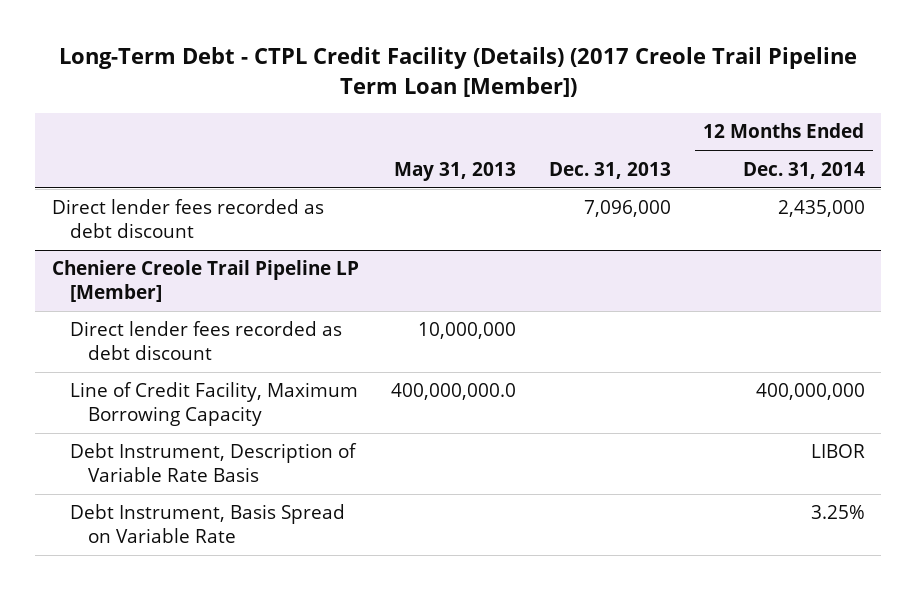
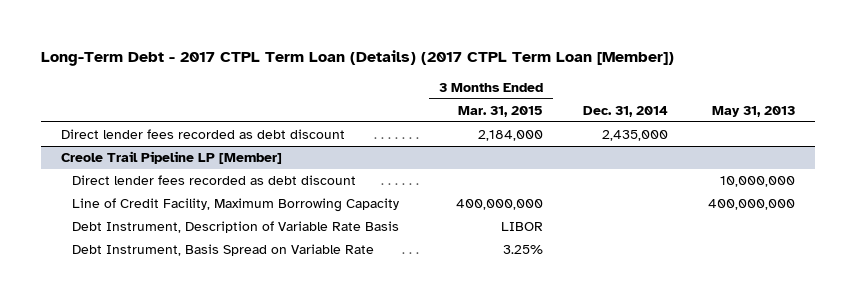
- Long-Term Debt - CTPL Credit Facility (Details) (2017 Creole Trail Pipeline Term Loan [Member])
+ Long-Term Debt - 2017 CTPL Term Loan (Details) (2017 CTPL Term Loan [Member])
- | May 31, 2013 | Dec. 31, 2013 | 12 Months Ended Dec. 31, 2014
+ | 3 Months Ended Mar. 31, 2015 | Dec. 31, 2014 | May 31, 2013
- Cheniere Creole Trail Pipeline LP [Member]
+ Creole Trail Pipeline LP [Member]
- Line of Credit Facility, Maximum Borrowing Capacity | 400,000,000.0 | | 400,000,000
+ Line of Credit Facility, Maximum Borrowing Capacity | 400,000,000 | | 400,000,000

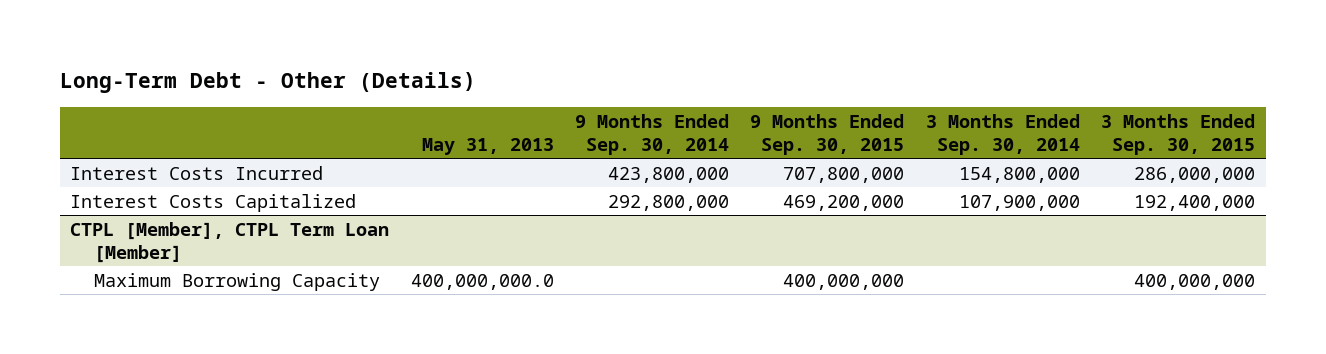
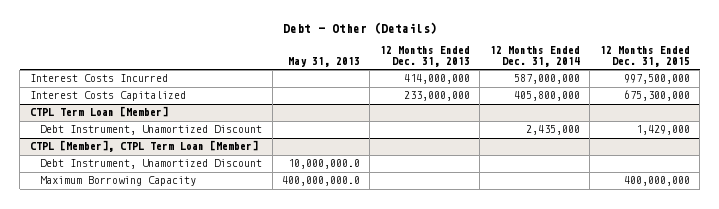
- Long-Term Debt - Other (Details)
+ Debt - Other (Details)
- | May 31, 2013 | 9 Months Ended Sep. 30, 2014 | 9 Months Ended Sep. 30, 2015 | 3 Months Ended Sep. 30, 2014 | 3 Months Ended Sep. 30, 2015
+ | May 31, 2013 | 12 Months Ended Dec. 31, 2013 | 12 Months Ended Dec. 31, 2014 | 12 Months Ended Dec. 31, 2015
+ CTPL Term Loan [Member]
+ Debt Instrument, Unamortized Discount | | | 2,435,000 | 1,429,000
@ CTPL [Member], CTPL Term Loan [Member]
+ Debt Instrument, Unamortized Discount | 10,000,000.0 | | |

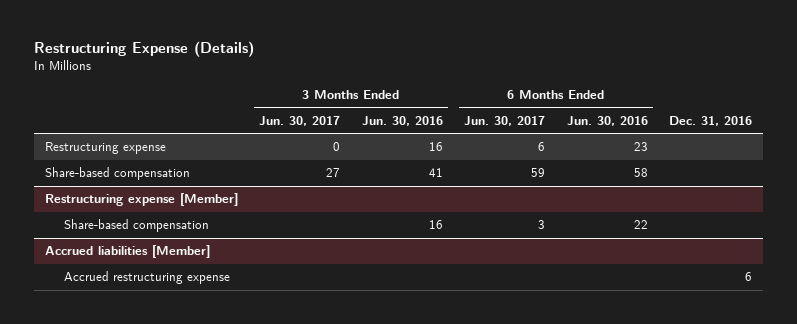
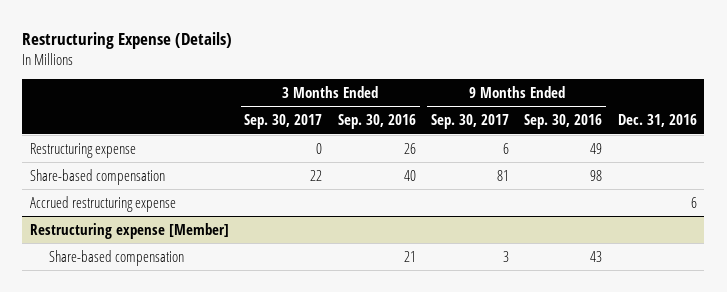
- | 3 Months Ended Jun. 30, 2017 | 3 Months Ended Jun. 30, 2016 | 6 Months Ended Jun. 30, 2017 | 6 Months Ended Jun. 30, 2016 | Dec. 31, 2016
+ | 3 Months Ended Sep. 30, 2017 | 3 Months Ended Sep. 30, 2016 | 9 Months Ended Sep. 30, 2017 | 9 Months Ended Sep. 30, 2016 | Dec. 31, 2016
+ Accrued restructuring expense | | | | | 6
- Accrued liabilities [Member]
- Accrued restructuring expense | | | | | 6

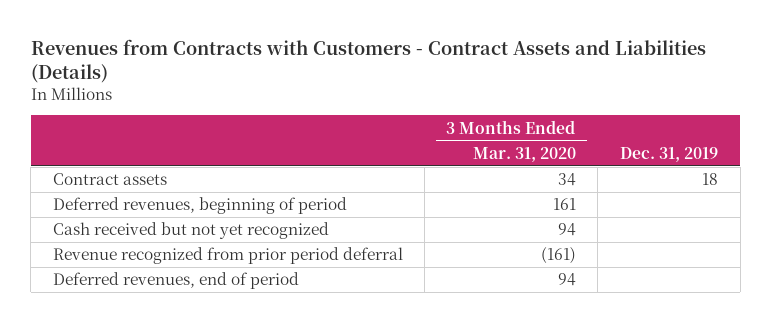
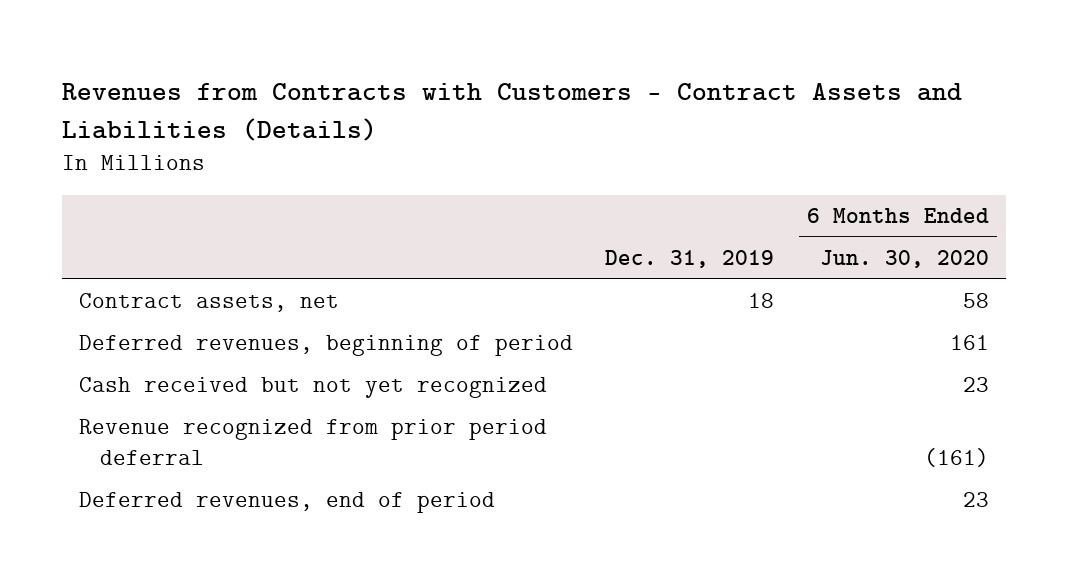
- | 3 Months Ended Mar. 31, 2020 | Dec. 31, 2019
+ | Dec. 31, 2019 | 6 Months Ended Jun. 30, 2020
- Contract assets | 34 | 18
+ Contract assets, net | 18 | 58

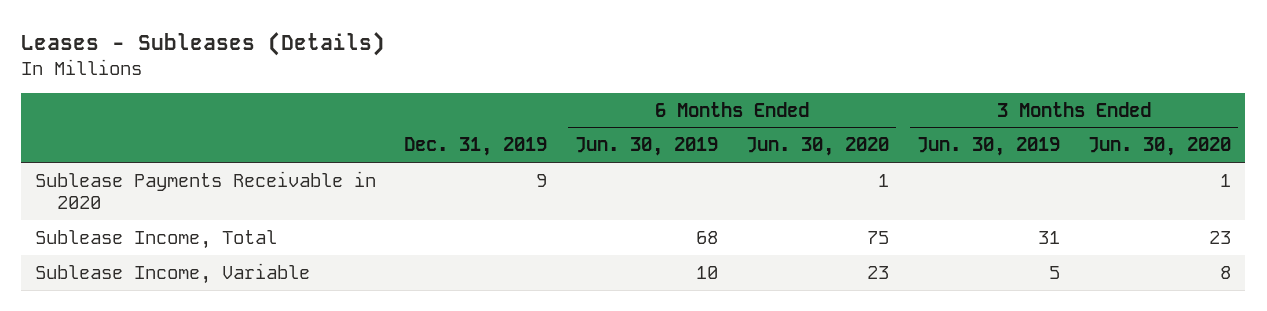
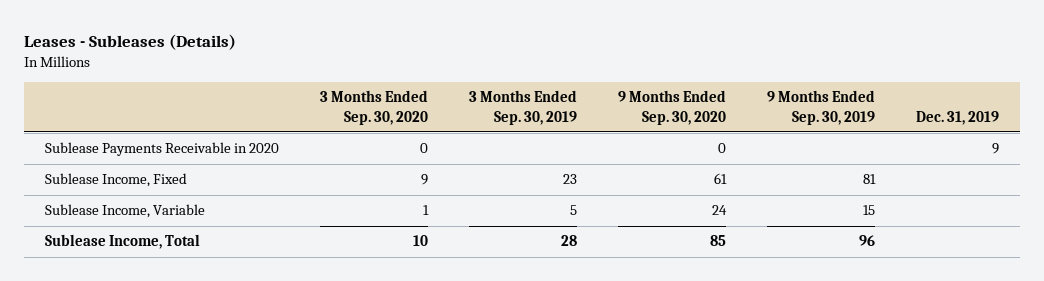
- | Dec. 31, 2019 | 6 Months Ended Jun. 30, 2019 | 6 Months Ended Jun. 30, 2020 | 3 Months Ended Jun. 30, 2019 | 3 Months Ended Jun. 30, 2020
+ | 3 Months Ended Sep. 30, 2020 | 3 Months Ended Sep. 30, 2019 | 9 Months Ended Sep. 30, 2020 | 9 Months Ended Sep. 30, 2019 | Dec. 31, 2019
+ Sublease Income, Fixed | 9 | 23 | 61 | 81 |
moved down: Sublease Income, Total | 10 | 28 | 85 | 96 |

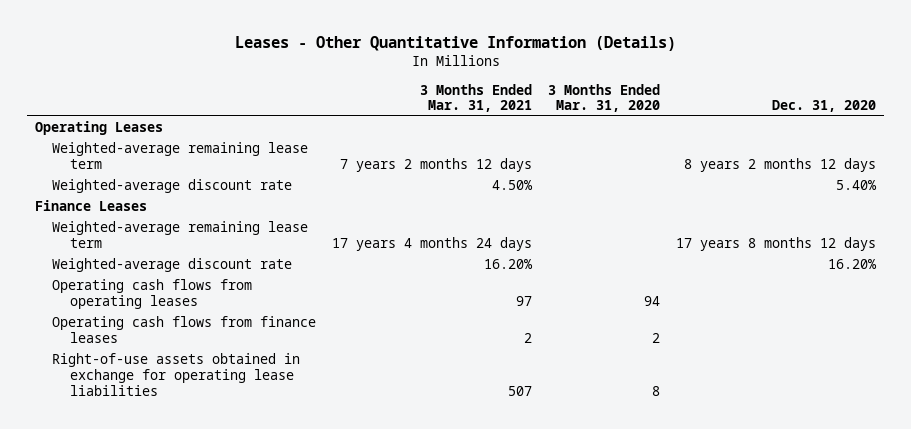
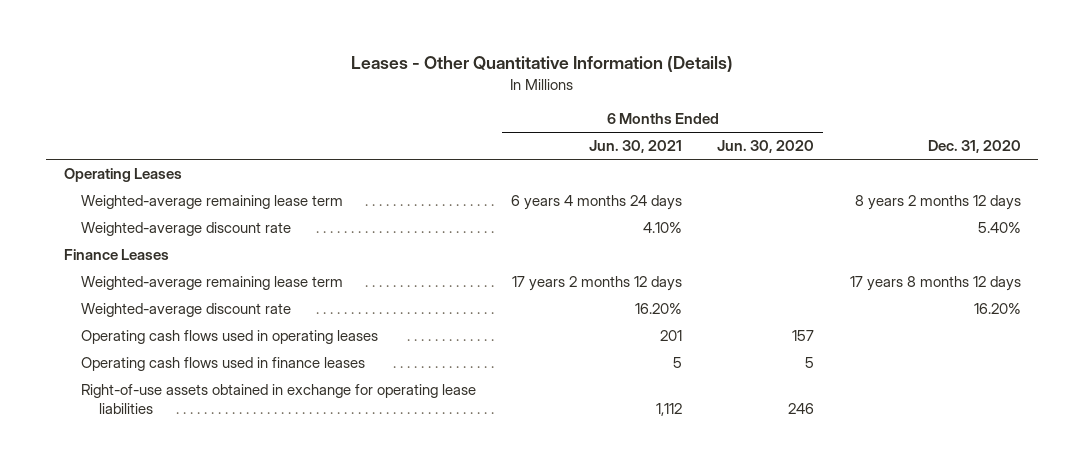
- | 3 Months Ended Mar. 31, 2021 | 3 Months Ended Mar. 31, 2020 | Dec. 31, 2020
+ | 6 Months Ended Jun. 30, 2021 | 6 Months Ended Jun. 30, 2020 | Dec. 31, 2020
- Operating cash flows from operating leases | 97 | 94 |
- Operating cash flows from finance leases | 2 | 2 |
+ Operating cash flows used in operating leases | 201 | 157 |
+ Operating cash flows used in finance leases | 5 | 5 |

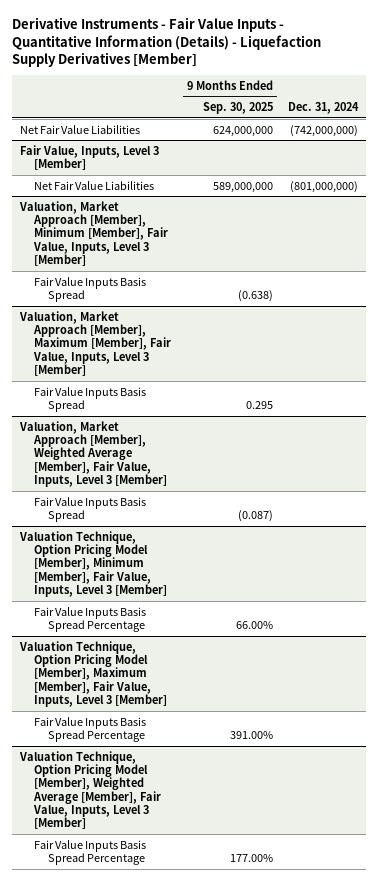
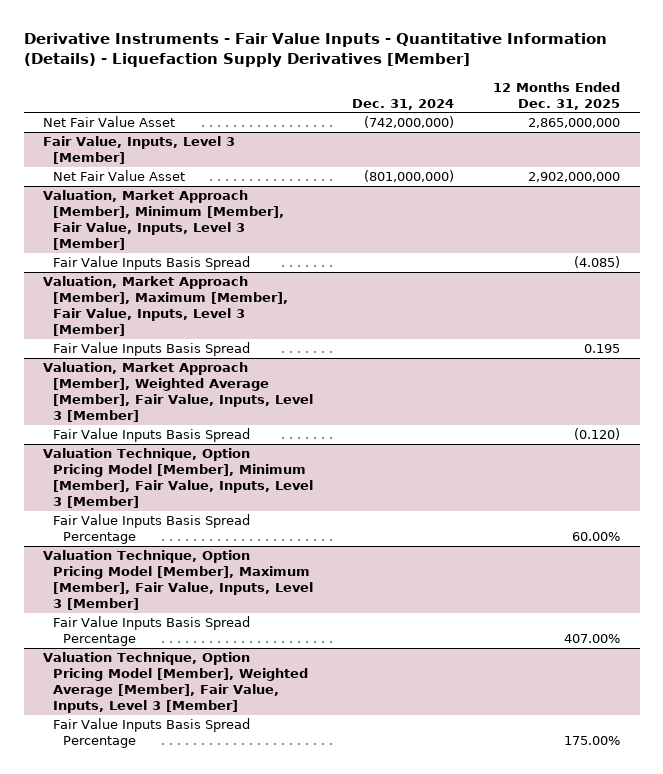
- | 9 Months Ended Sep. 30, 2025 | Dec. 31, 2024
+ | Dec. 31, 2024 | 12 Months Ended Dec. 31, 2025
- Net Fair Value Liabilities | 624,000,000 | (742,000,000)
+ Net Fair Value Asset | (742,000,000) | 2,865,000,000
@ Fair Value, Inputs, Level 3 [Member]
- Net Fair Value Liabilities | 589,000,000 | (801,000,000)
+ Net Fair Value Asset | (801,000,000) | 2,902,000,000

